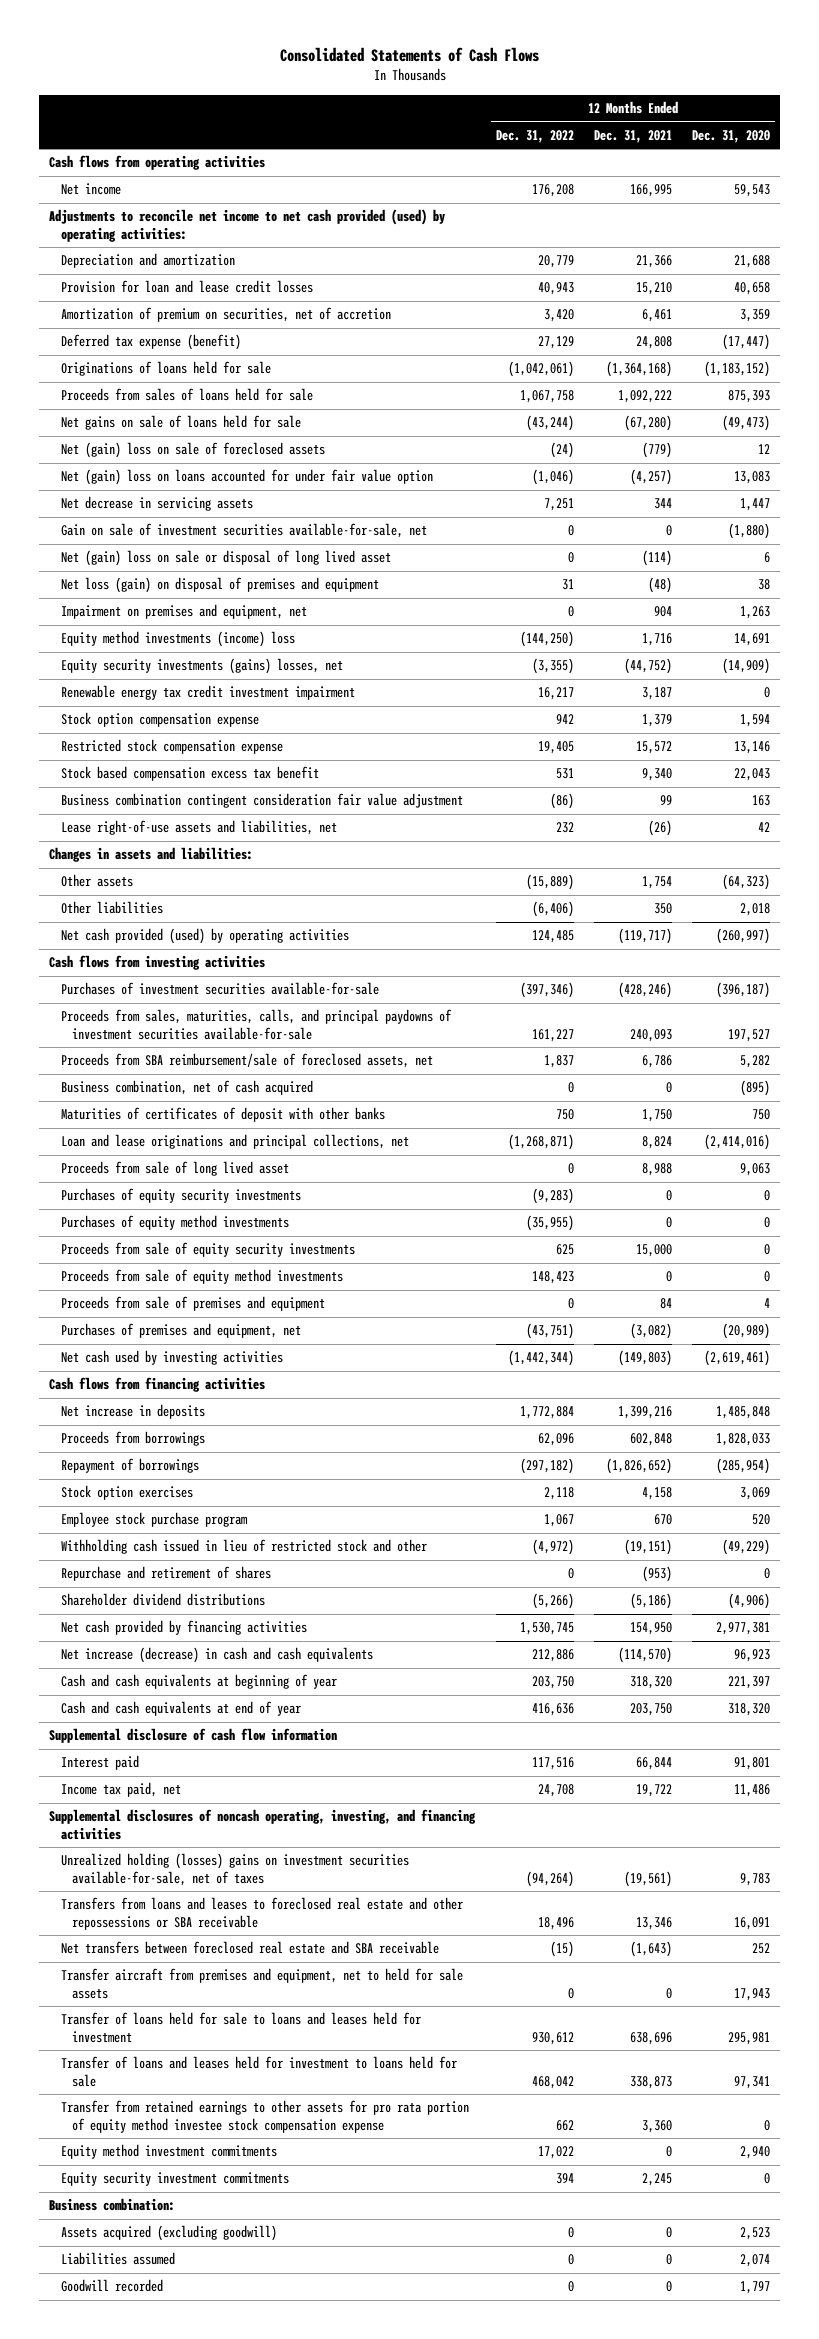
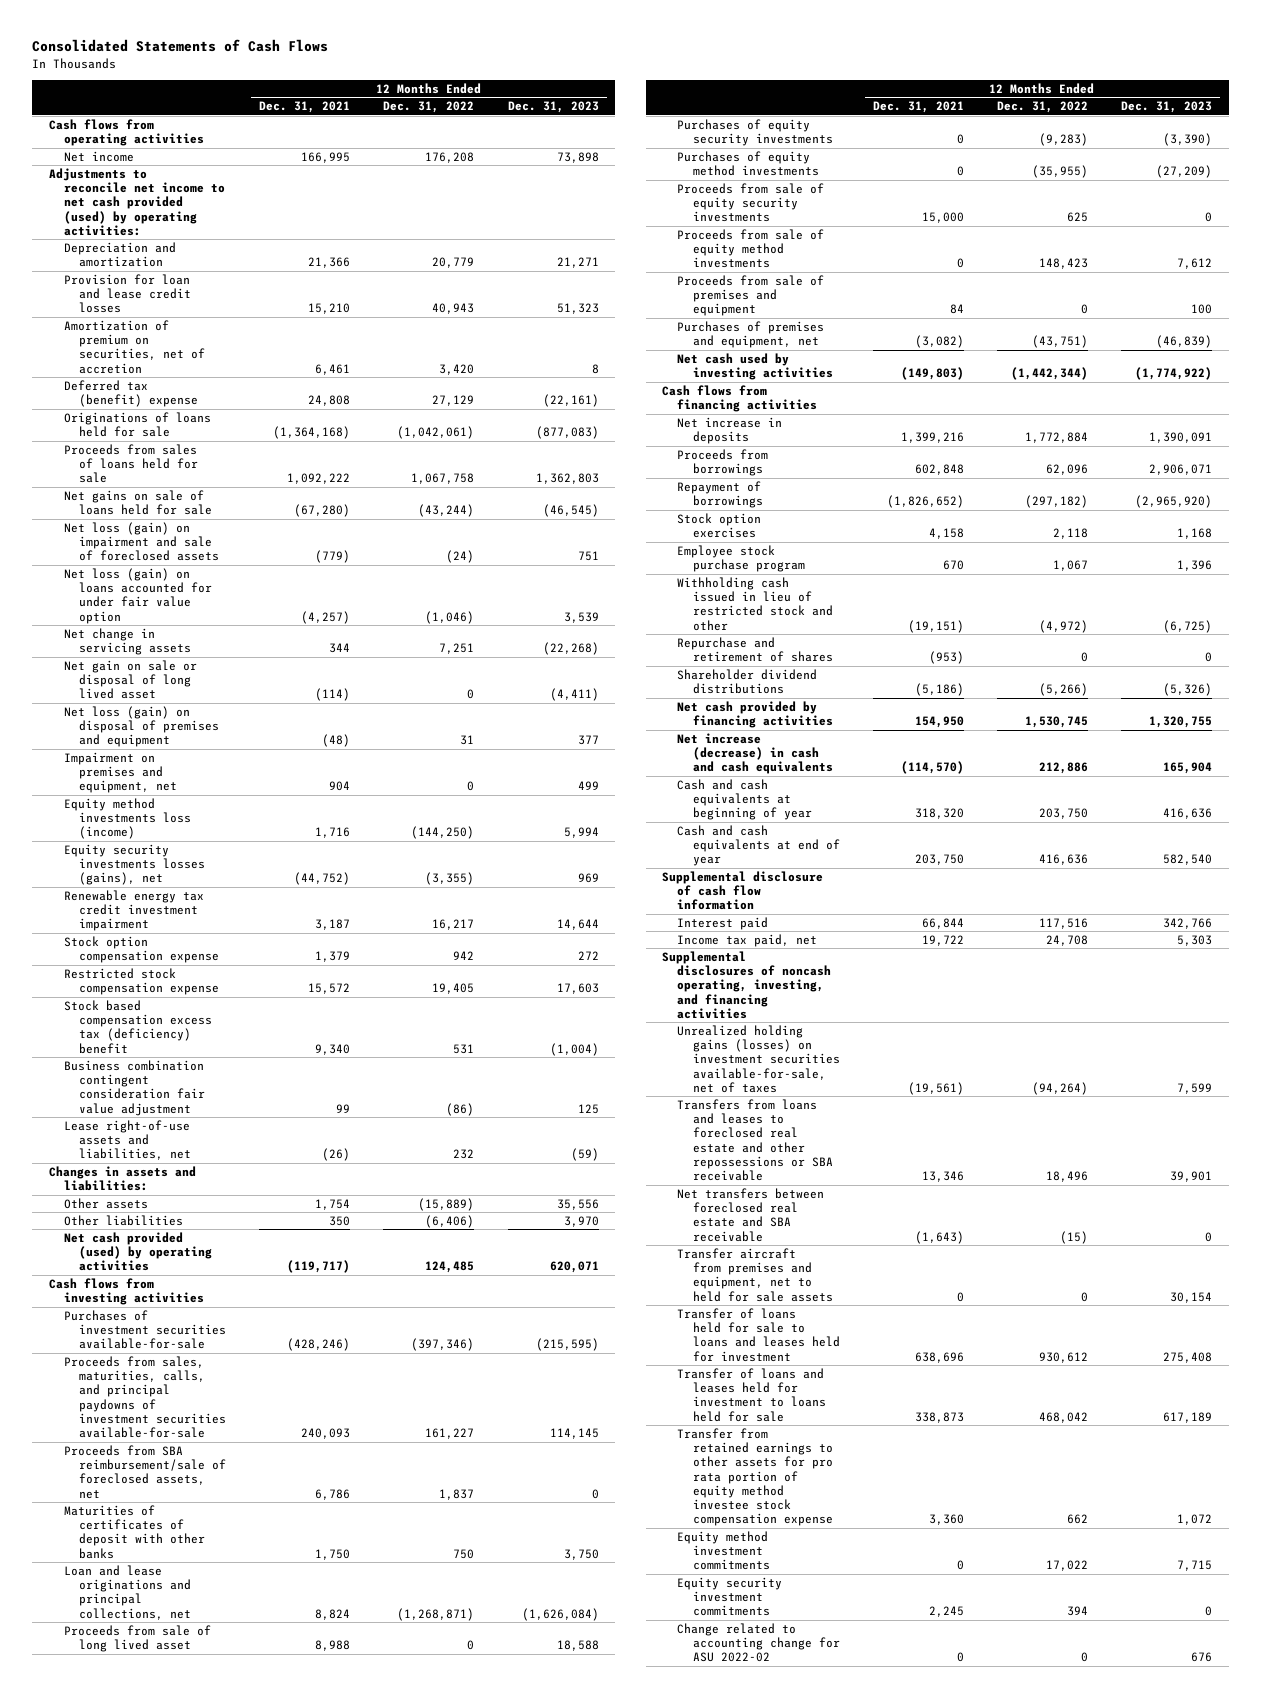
- | 12 Months Ended Dec. 31, 2022 | 12 Months Ended Dec. 31, 2021 | 12 Months Ended Dec. 31, 2020
+ | 12 Months Ended Dec. 31, 2021 | 12 Months Ended Dec. 31, 2022 | 12 Months Ended Dec. 31, 2023
- Deferred tax expense (benefit) | 27,129 | 24,808 | (17,447)
+ Deferred tax (benefit) expense | 24,808 | 27,129 | (22,161)
- Net (gain) loss on sale of foreclosed assets | (24) | (779) | 12
- Net (gain) loss on loans accounted for under fair value option | (1,046) | (4,257) | 13,083
- Net decrease in servicing assets | 7,251 | 344 | 1,447
- Gain on sale of investment securities available-for-sale, net | 0 | 0 | (1,880)
- Net (gain) loss on sale or disposal of long lived asset | 0 | (114) | 6
+ Net loss (gain) on impairment and sale of foreclosed assets | (779) | (24) | 751
+ Net loss (gain) on loans accounted for under fair value option | (4,257) | (1,046) | 3,539
+ Net change in servicing assets | 344 | 7,251 | (22,268)
+ Net gain on sale or disposal of long lived asset | (114) | 0 | (4,411)
- Equity method investments (income) loss | (144,250) | 1,716 | 14,691
- Equity security investments (gains) losses, net | (3,355) | (44,752) | (14,909)
+ Equity method investments loss (income) | 1,716 | (144,250) | 5,994
+ Equity security investments losses (gains), net | (44,752) | (3,355) | 969
- Stock based compensation excess tax benefit | 531 | 9,340 | 22,043
+ Stock based compensation excess tax (deficiency) benefit | 9,340 | 531 | (1,004)
- Business combination, net of cash acquired | 0 | 0 | (895)
- Unrealized holding (losses) gains on investment securities available-for-sale, net of taxes | (94,264) | (19,561) | 9,783
+ Unrealized holding gains (losses) on investment securities available-for-sale, net of taxes | (19,561) | (94,264) | 7,599
- Business combination:
- Assets acquired (excluding goodwill) | 0 | 0 | 2,523
- Liabilities assumed | 0 | 0 | 2,074
- Goodwill recorded | 0 | 0 | 1,797
+ Change related to accounting change for ASU 2022-02 | 0 | 0 | 676

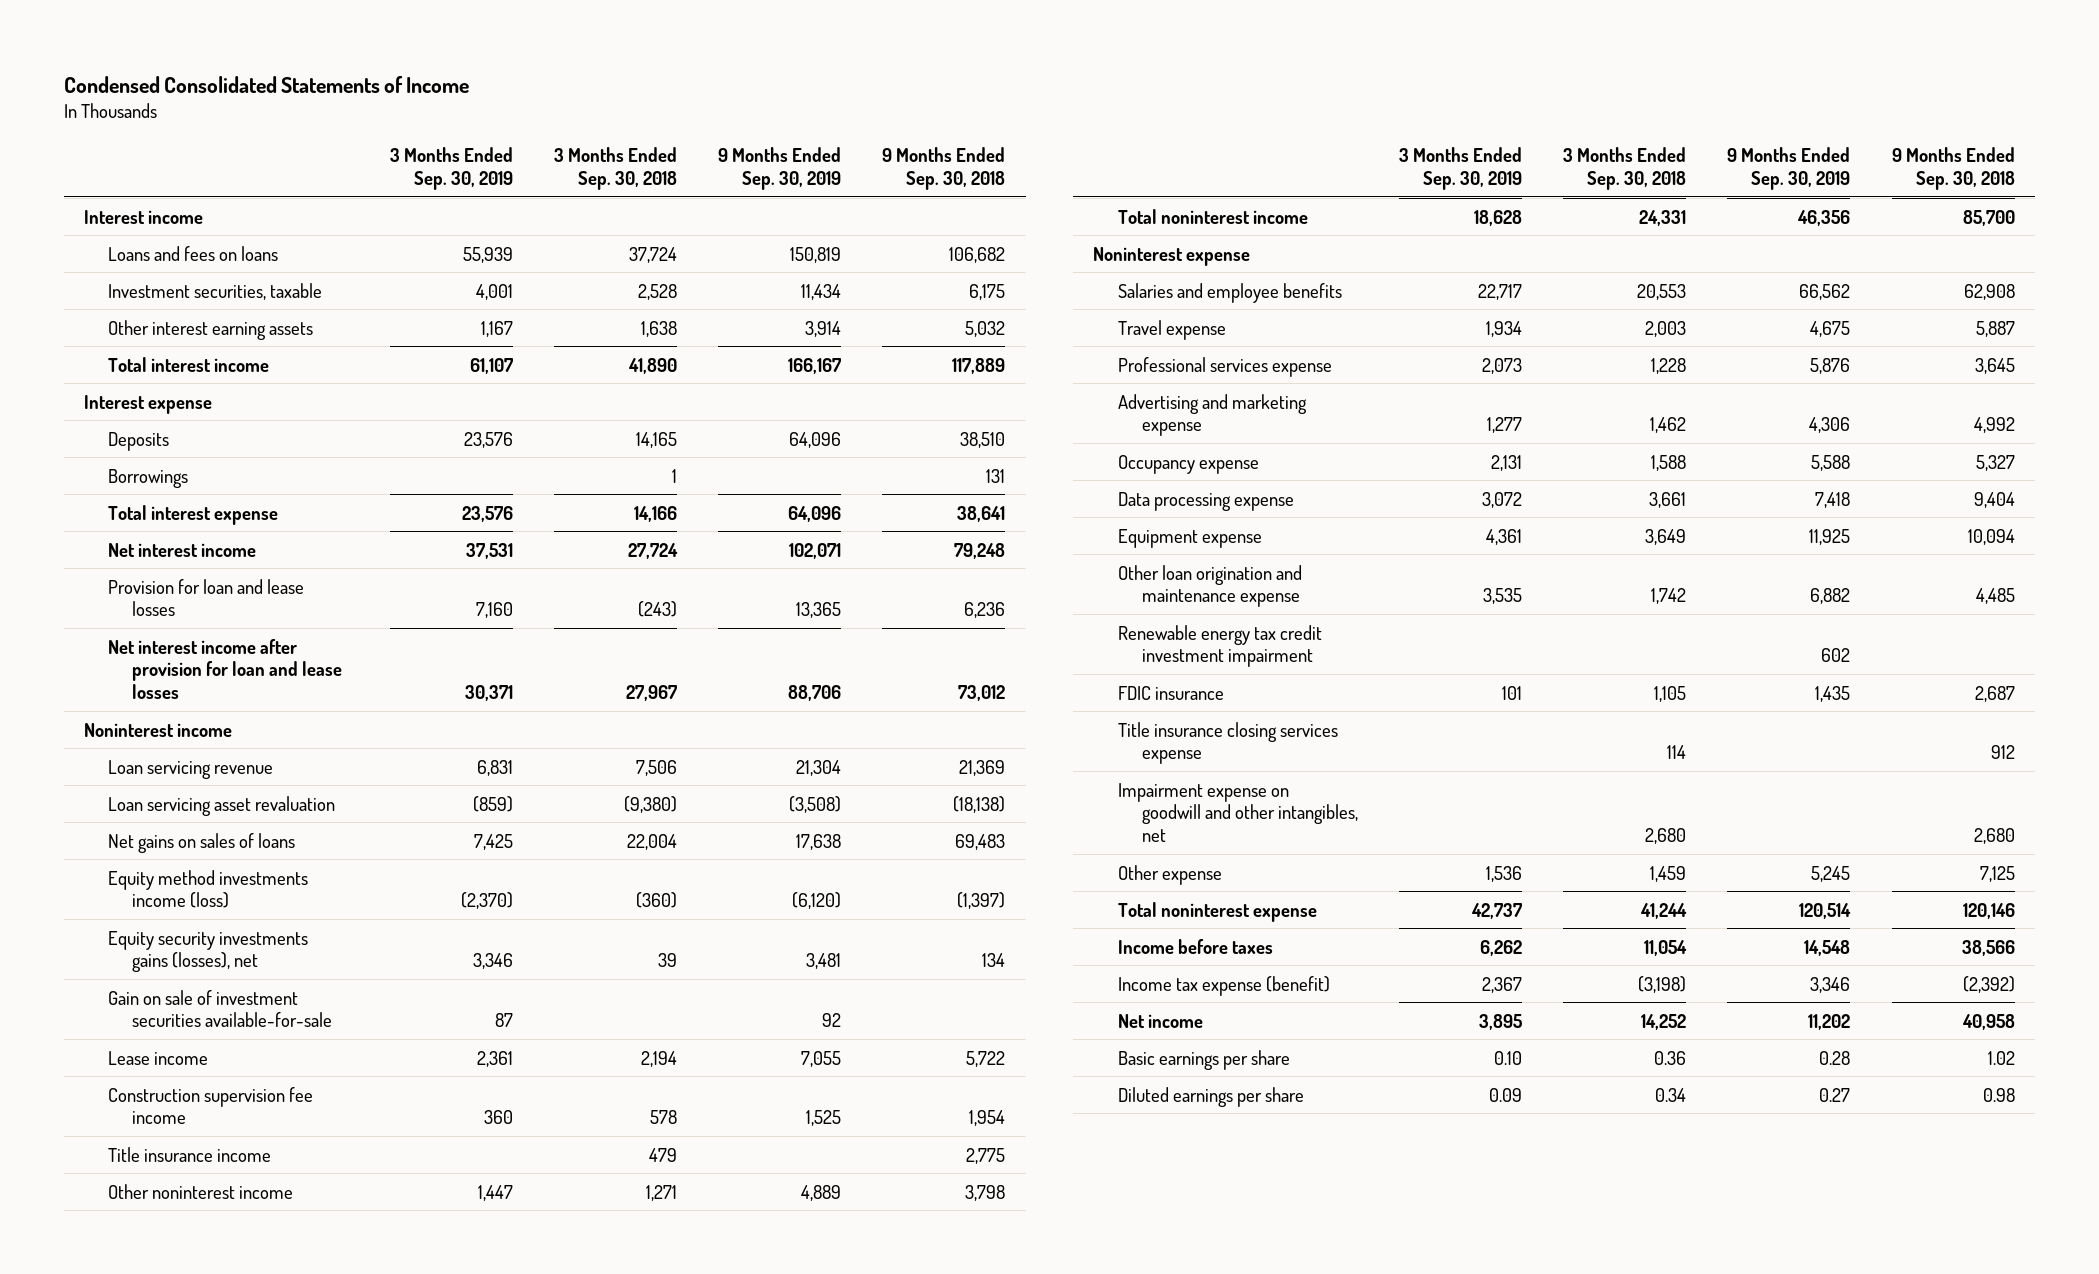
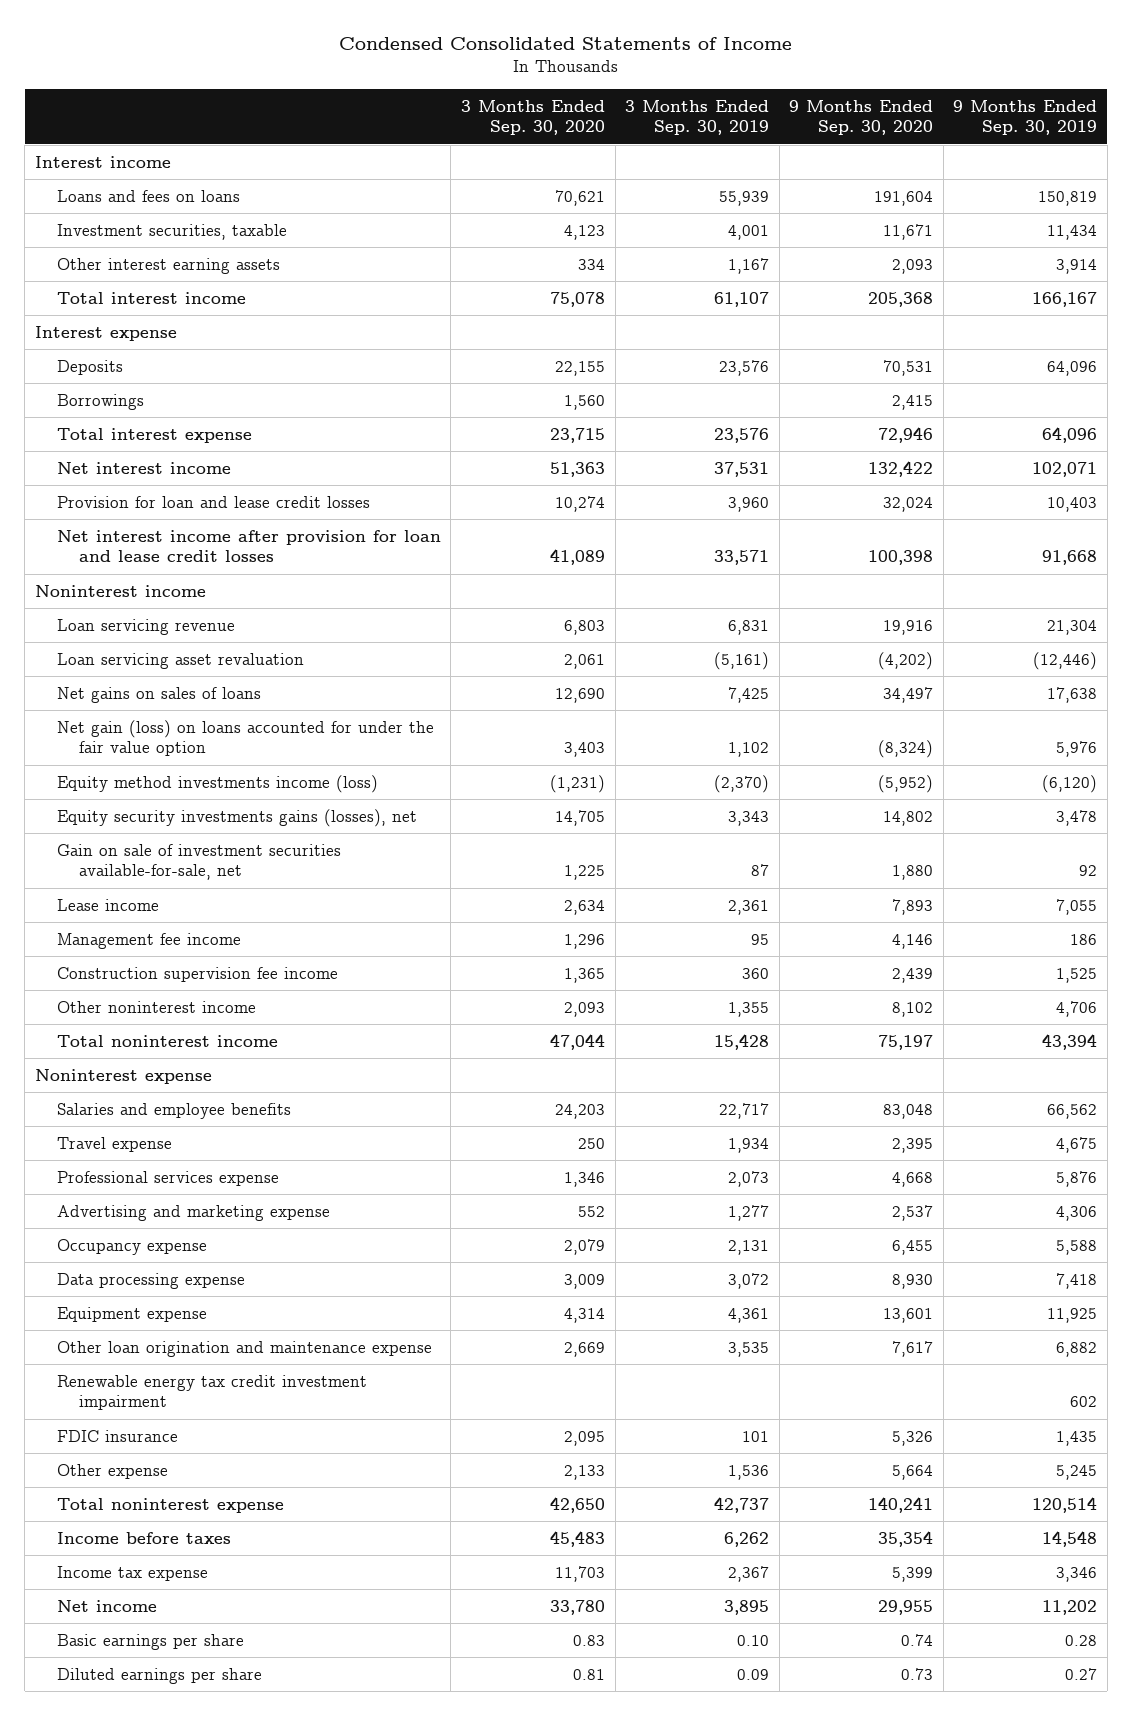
- | 3 Months Ended Sep. 30, 2019 | 3 Months Ended Sep. 30, 2018 | 9 Months Ended Sep. 30, 2019 | 9 Months Ended Sep. 30, 2018
+ | 3 Months Ended Sep. 30, 2020 | 3 Months Ended Sep. 30, 2019 | 9 Months Ended Sep. 30, 2020 | 9 Months Ended Sep. 30, 2019
- Provision for loan and lease losses | 7,160 | (243) | 13,365 | 6,236
- Net interest income after provision for loan and lease losses | 30,371 | 27,967 | 88,706 | 73,012
+ Provision for loan and lease credit losses | 10,274 | 3,960 | 32,024 | 10,403
+ Net interest income after provision for loan and lease credit losses | 41,089 | 33,571 | 100,398 | 91,668
- Loan servicing asset revaluation | (859) | (9,380) | (3,508) | (18,138)
+ Loan servicing asset revaluation | 2,061 | (5,161) | (4,202) | (12,446)
+ Net gain (loss) on loans accounted for under the fair value option | 3,403 | 1,102 | (8,324) | 5,976
- Equity security investments gains (losses), net | 3,346 | 39 | 3,481 | 134
- Gain on sale of investment securities available-for-sale | 87 | | 92 |
+ Equity security investments gains (losses), net | 14,705 | 3,343 | 14,802 | 3,478
+ Gain on sale of investment securities available-for-sale, net | 1,225 | 87 | 1,880 | 92
+ Management fee income | 1,296 | 95 | 4,146 | 186
- Title insurance income | | 479 | | 2,775
- Other noninterest income | 1,447 | 1,271 | 4,889 | 3,798
- Total noninterest income | 18,628 | 24,331 | 46,356 | 85,700
+ Other noninterest income | 2,093 | 1,355 | 8,102 | 4,706
+ Total noninterest income | 47,044 | 15,428 | 75,197 | 43,394
- Title insurance closing services expense | | 114 | | 912
- Impairment expense on goodwill and other intangibles, net | | 2,680 | | 2,680
- Income tax expense (benefit) | 2,367 | (3,198) | 3,346 | (2,392)
+ Income tax expense | 11,703 | 2,367 | 5,399 | 3,346

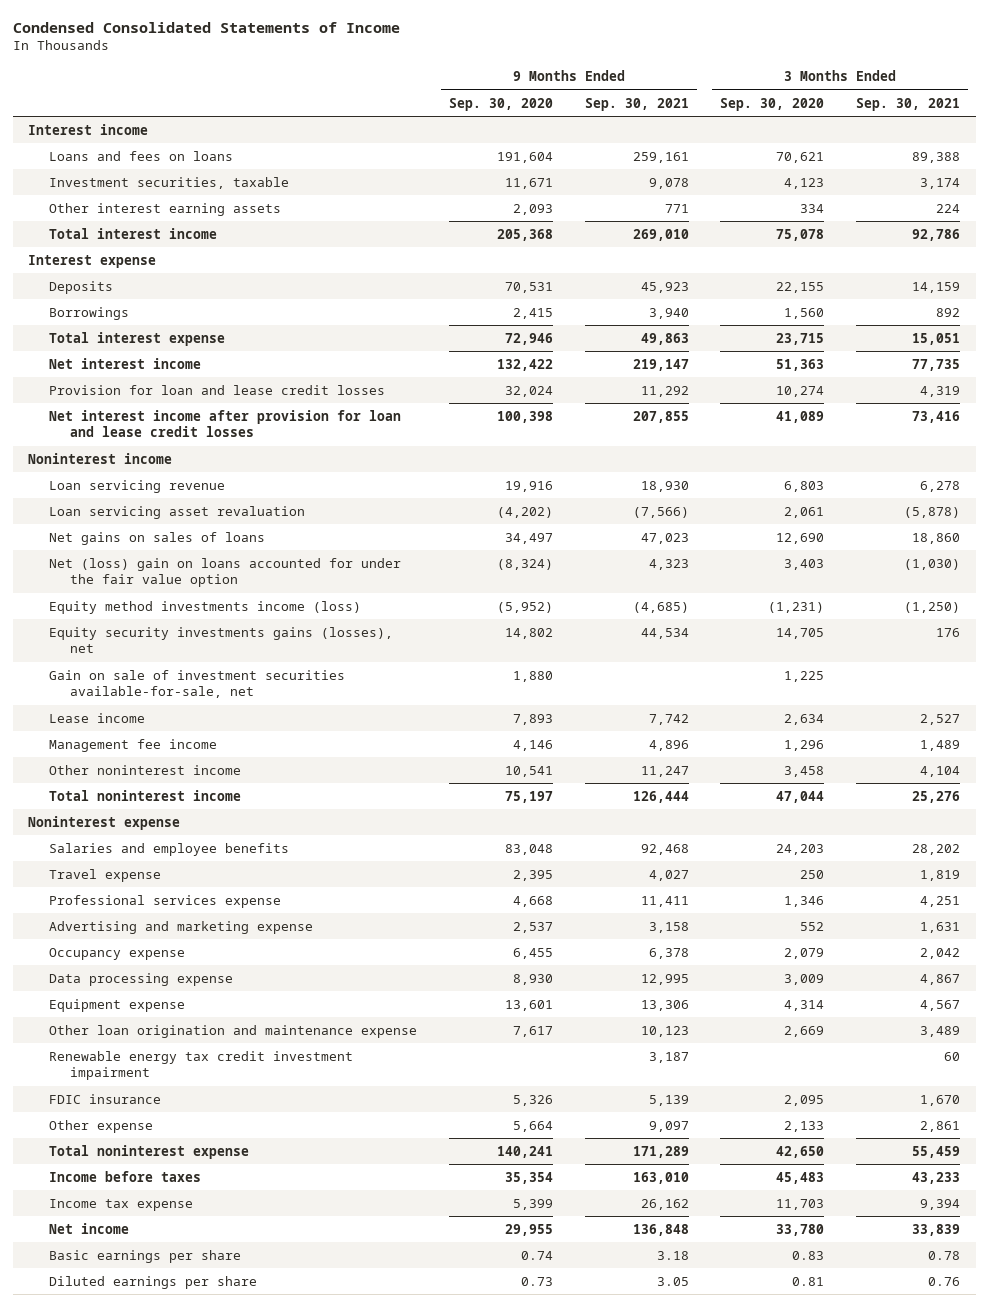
- | 3 Months Ended Sep. 30, 2020 | 3 Months Ended Sep. 30, 2019 | 9 Months Ended Sep. 30, 2020 | 9 Months Ended Sep. 30, 2019
+ | 9 Months Ended Sep. 30, 2020 | 9 Months Ended Sep. 30, 2021 | 3 Months Ended Sep. 30, 2020 | 3 Months Ended Sep. 30, 2021
- Net gain (loss) on loans accounted for under the fair value option | 3,403 | 1,102 | (8,324) | 5,976
+ Net (loss) gain on loans accounted for under the fair value option | (8,324) | 4,323 | 3,403 | (1,030)
- Construction supervision fee income | 1,365 | 360 | 2,439 | 1,525
- Other noninterest income | 2,093 | 1,355 | 8,102 | 4,706
+ Other noninterest income | 10,541 | 11,247 | 3,458 | 4,104

